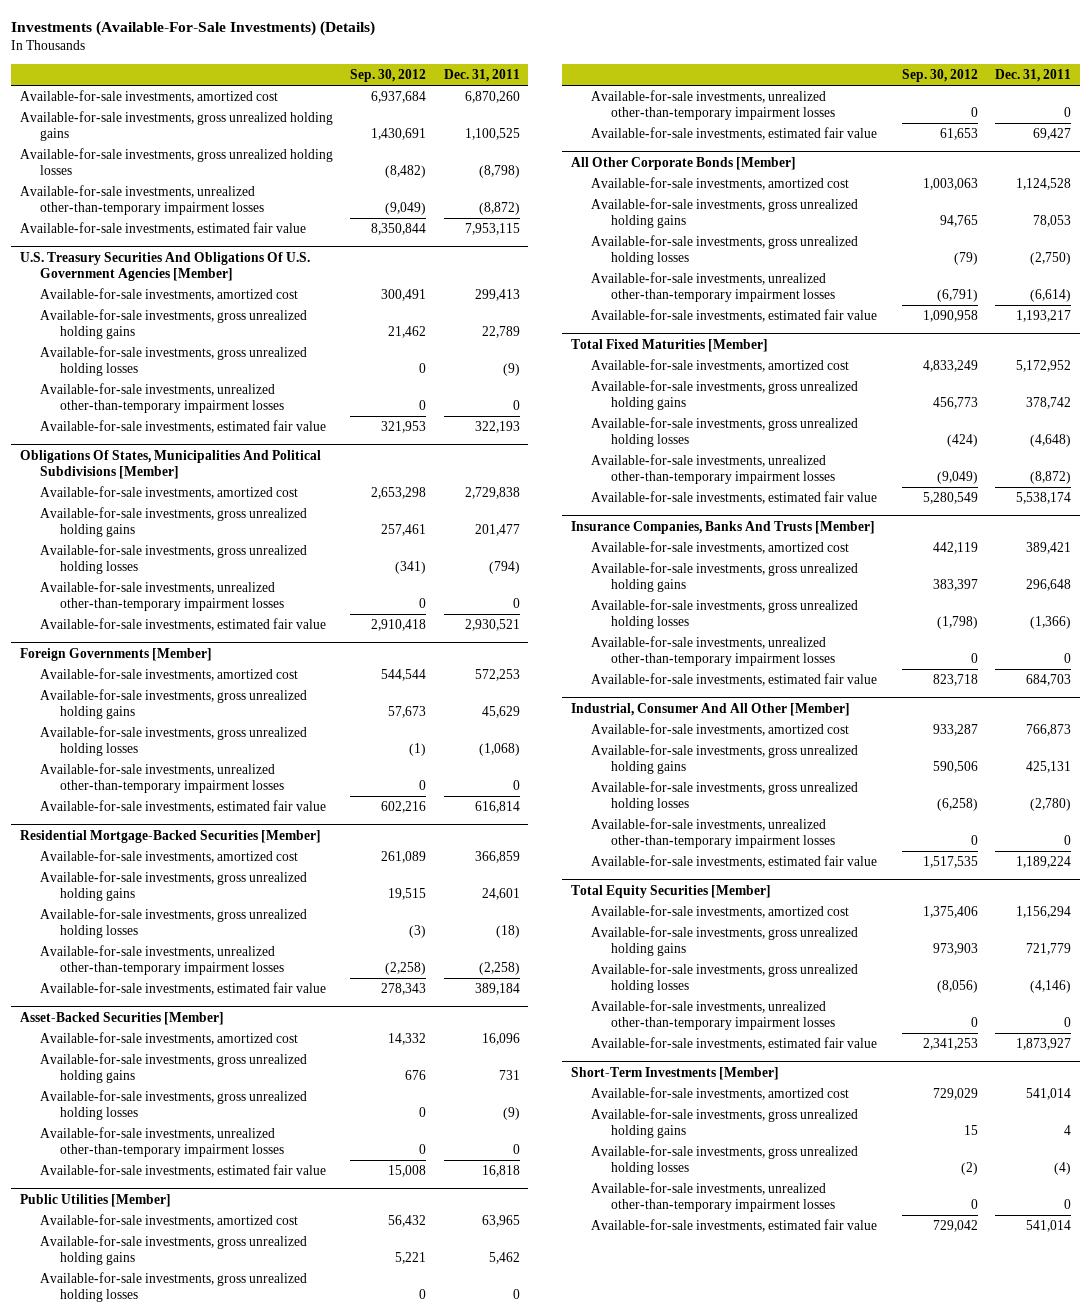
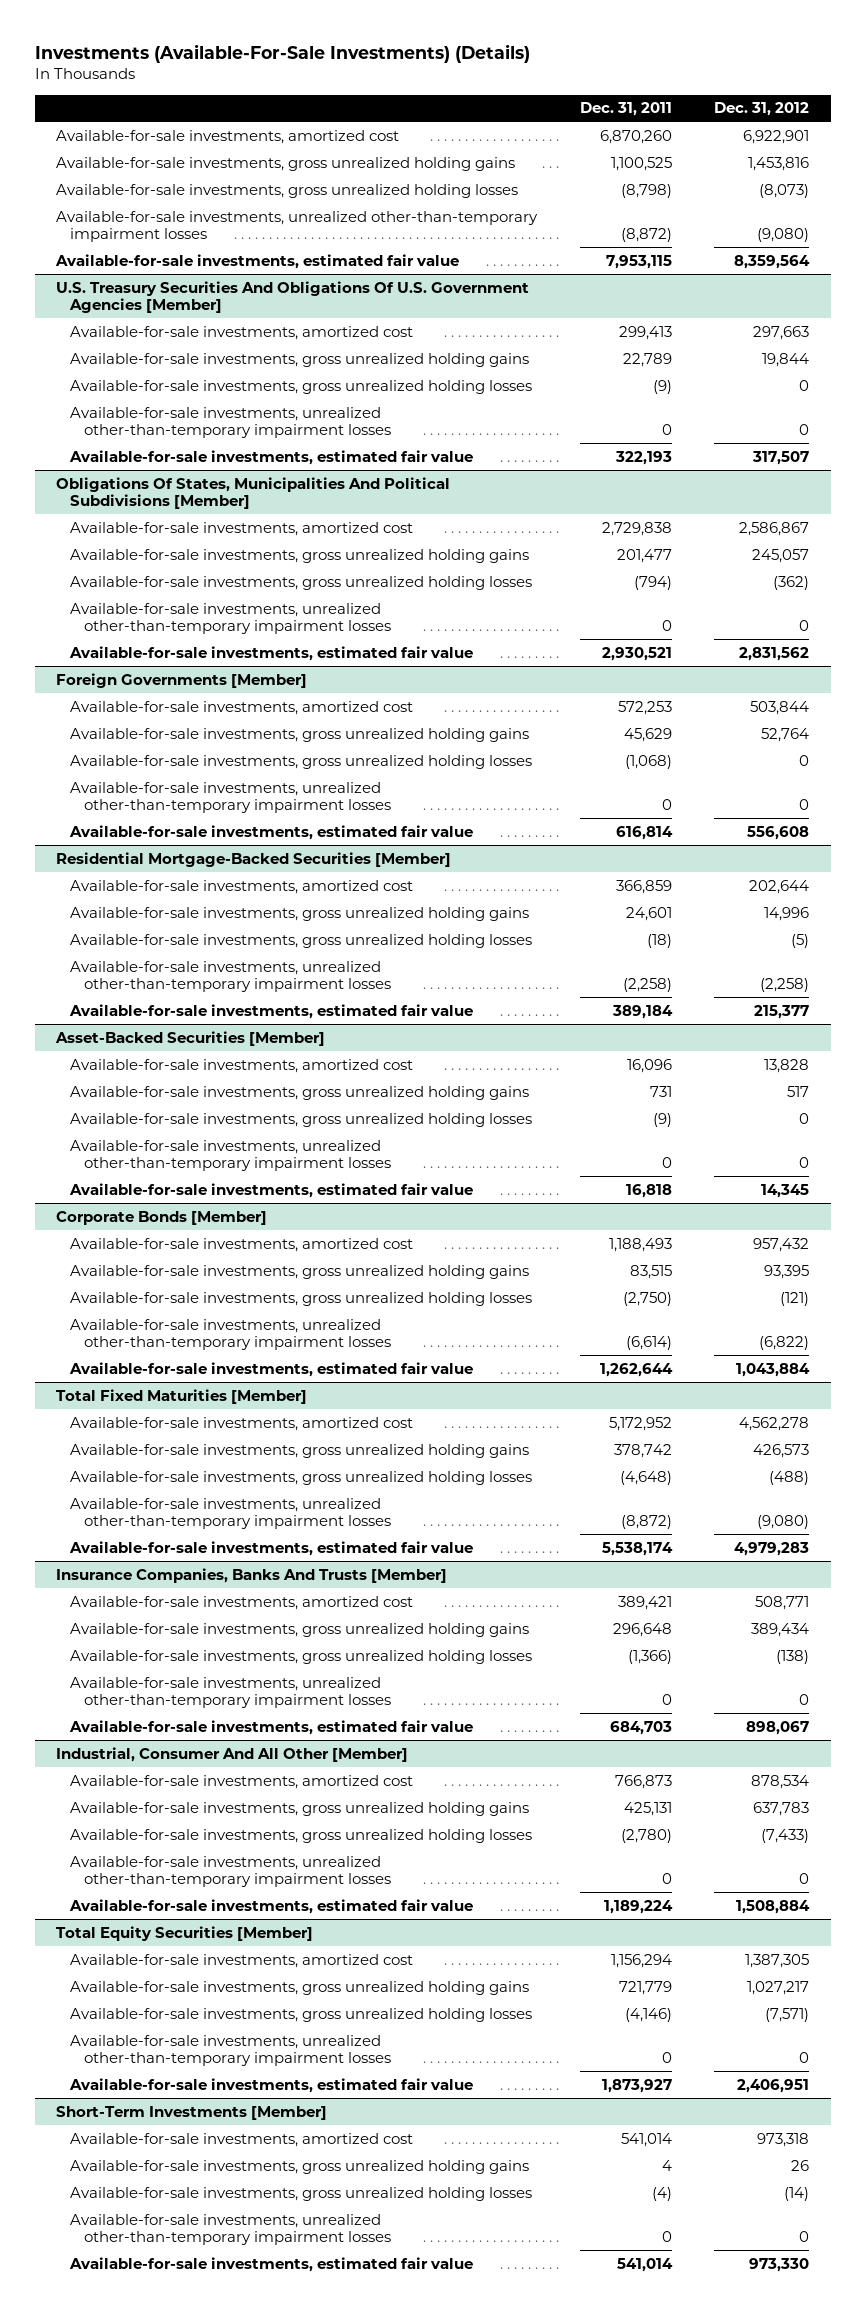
- | Sep. 30, 2012 | Dec. 31, 2011
+ | Dec. 31, 2011 | Dec. 31, 2012
- Public Utilities [Member]
- Available-for-sale investments, amortized cost | 56,432 | 63,965
- Available-for-sale investments, gross unrealized holding gains | 5,221 | 5,462
- Available-for-sale investments, gross unrealized holding losses | 0 | 0
- Available-for-sale investments, unrealized other-than-temporary impairment losses | 0 | 0
- Available-for-sale investments, estimated fair value | 61,653 | 69,427
- All Other Corporate Bonds [Member]
- Available-for-sale investments, amortized cost | 1,003,063 | 1,124,528
- Available-for-sale investments, gross unrealized holding gains | 94,765 | 78,053
+ Corporate Bonds [Member]
+ Available-for-sale investments, amortized cost | 1,188,493 | 957,432
+ Available-for-sale investments, gross unrealized holding gains | 83,515 | 93,395
- Available-for-sale investments, estimated fair value | 1,090,958 | 1,193,217
+ Available-for-sale investments, estimated fair value | 1,262,644 | 1,043,884

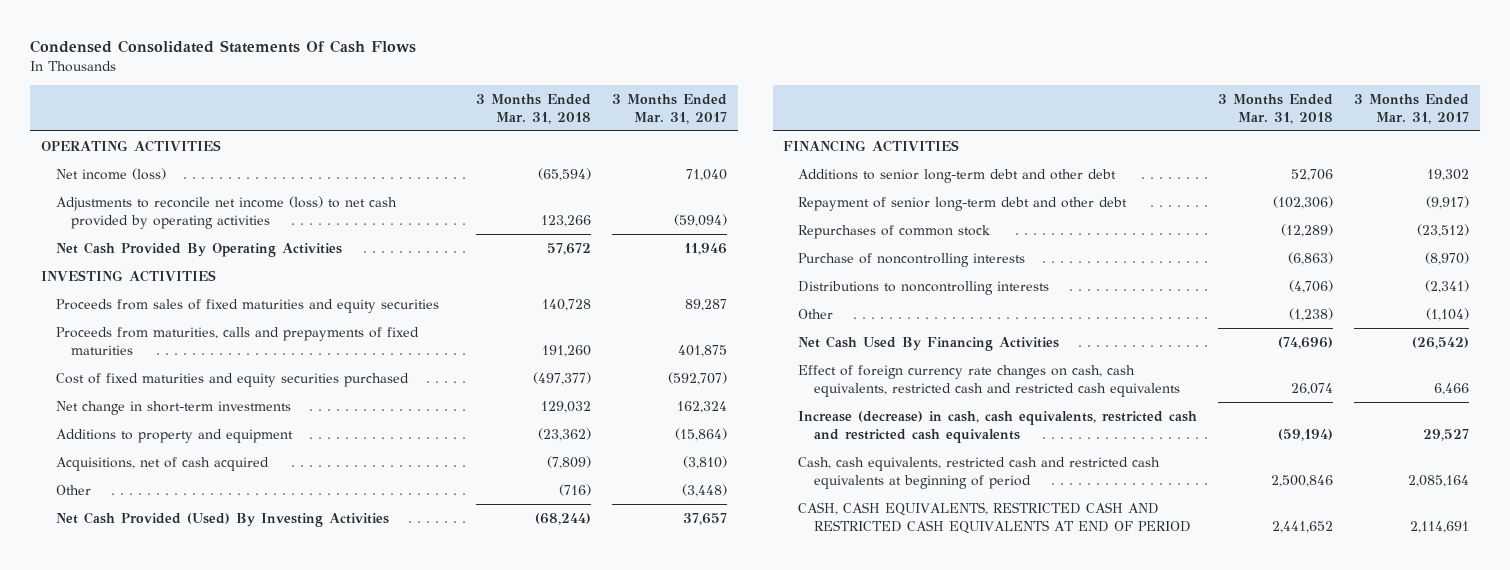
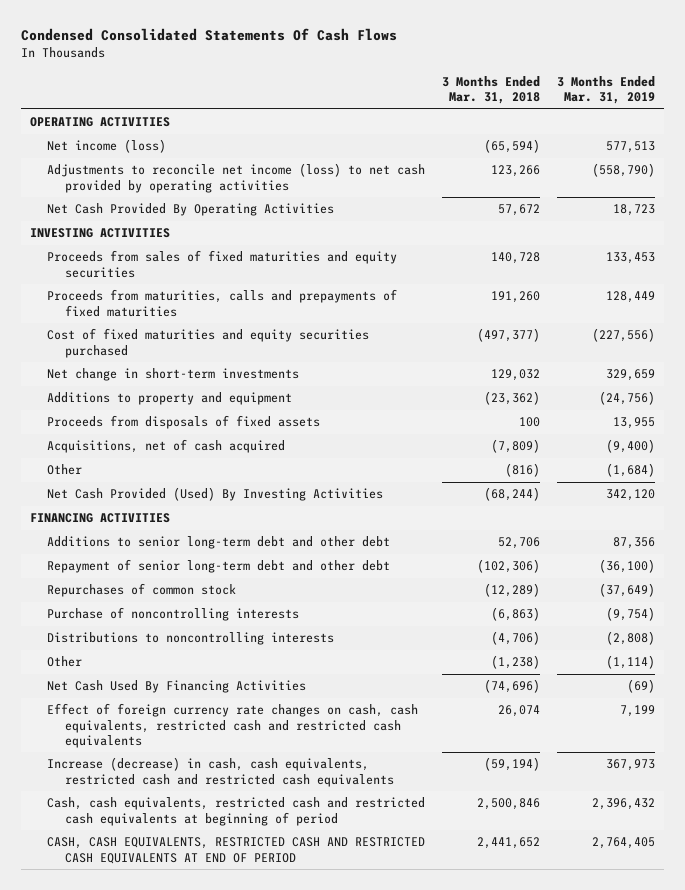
- | 3 Months Ended Mar. 31, 2018 | 3 Months Ended Mar. 31, 2017
+ | 3 Months Ended Mar. 31, 2018 | 3 Months Ended Mar. 31, 2019
+ Proceeds from disposals of fixed assets | 100 | 13,955
- Other | (716) | (3,448)
+ Other | (816) | (1,684)

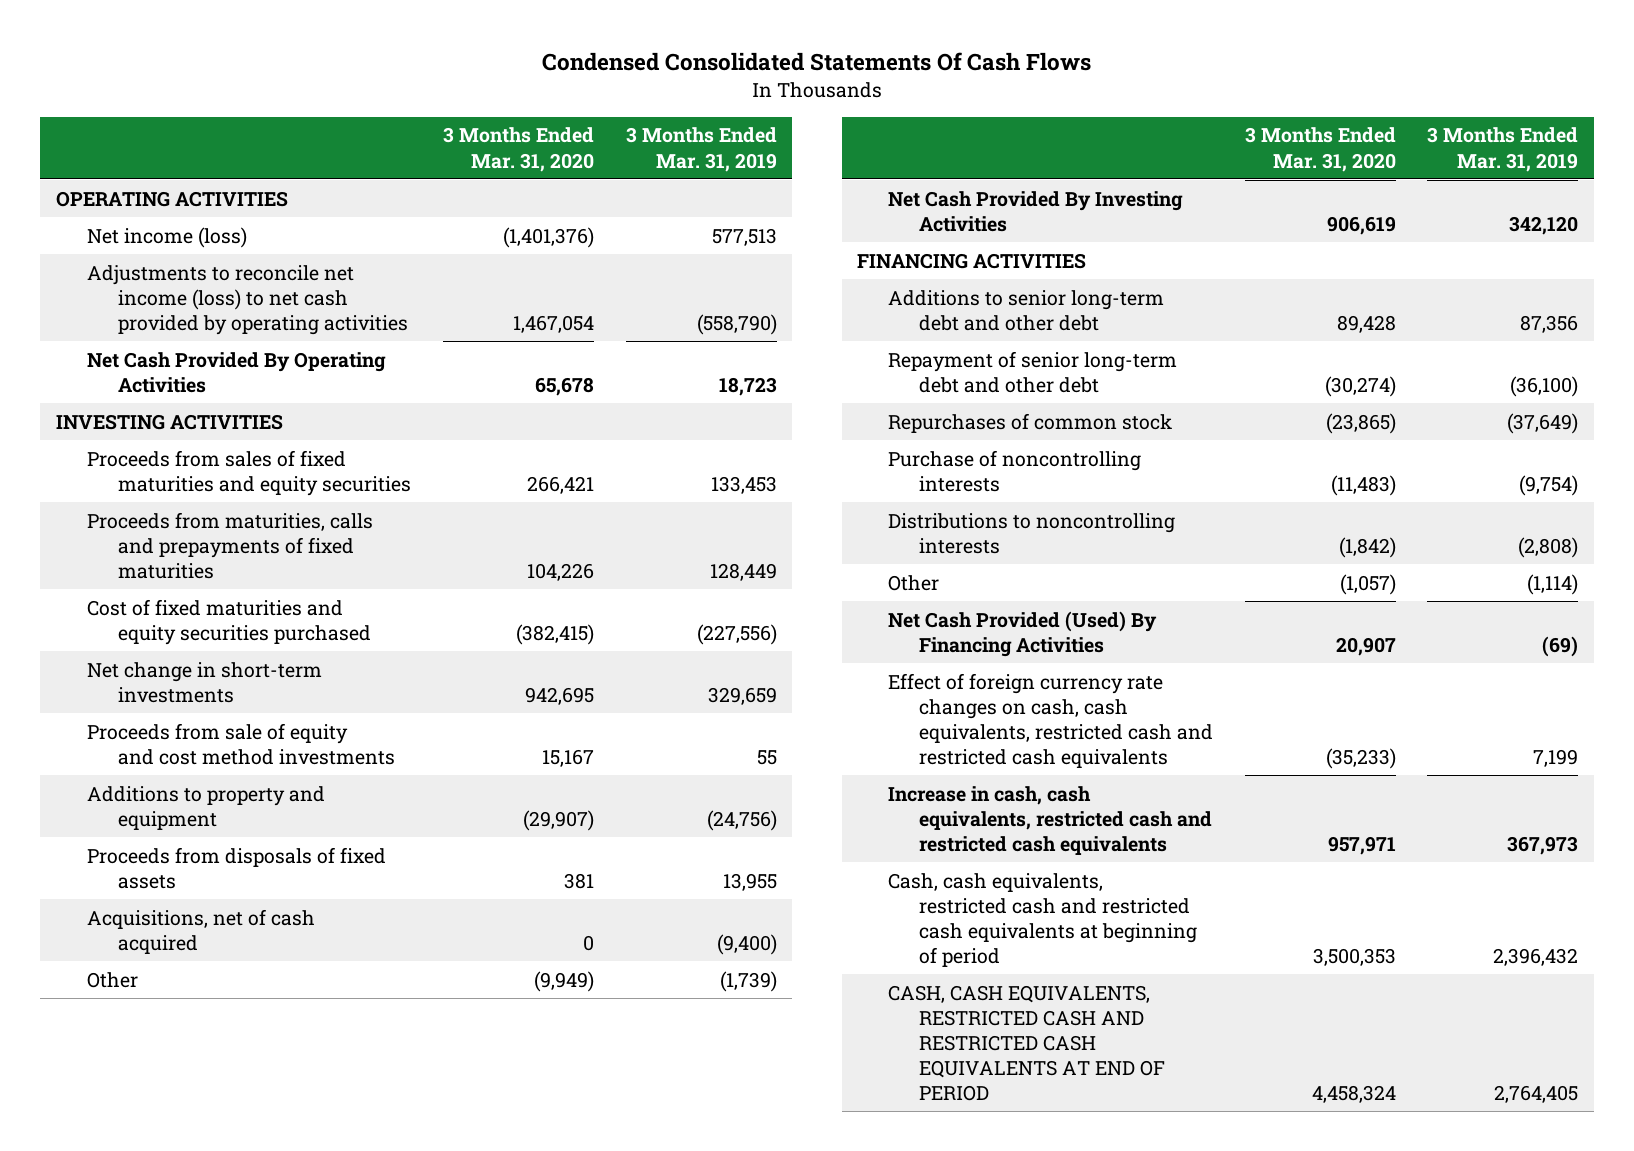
- | 3 Months Ended Mar. 31, 2018 | 3 Months Ended Mar. 31, 2019
+ | 3 Months Ended Mar. 31, 2020 | 3 Months Ended Mar. 31, 2019
+ Proceeds from sale of equity and cost method investments | 15,167 | 55
- Other | (816) | (1,684)
- Net Cash Provided (Used) By Investing Activities | (68,244) | 342,120
+ Other | (9,949) | (1,739)
+ Net Cash Provided By Investing Activities | 906,619 | 342,120
- Net Cash Used By Financing Activities | (74,696) | (69)
+ Net Cash Provided (Used) By Financing Activities | 20,907 | (69)
- Increase (decrease) in cash, cash equivalents, restricted cash and restricted cash equivalents | (59,194) | 367,973
+ Increase in cash, cash equivalents, restricted cash and restricted cash equivalents | 957,971 | 367,973

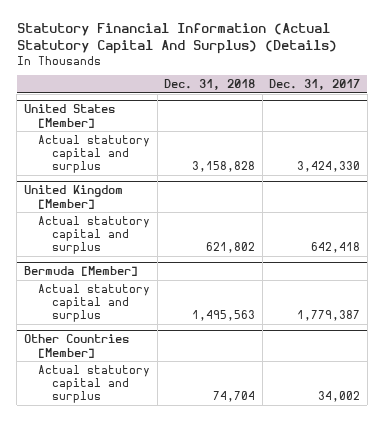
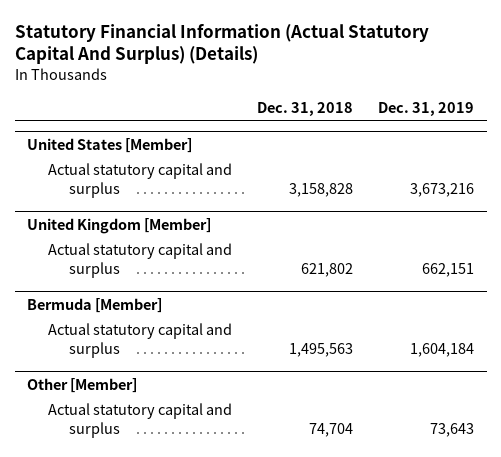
- | Dec. 31, 2018 | Dec. 31, 2017
+ | Dec. 31, 2018 | Dec. 31, 2019
- Other Countries [Member]
+ Other [Member]

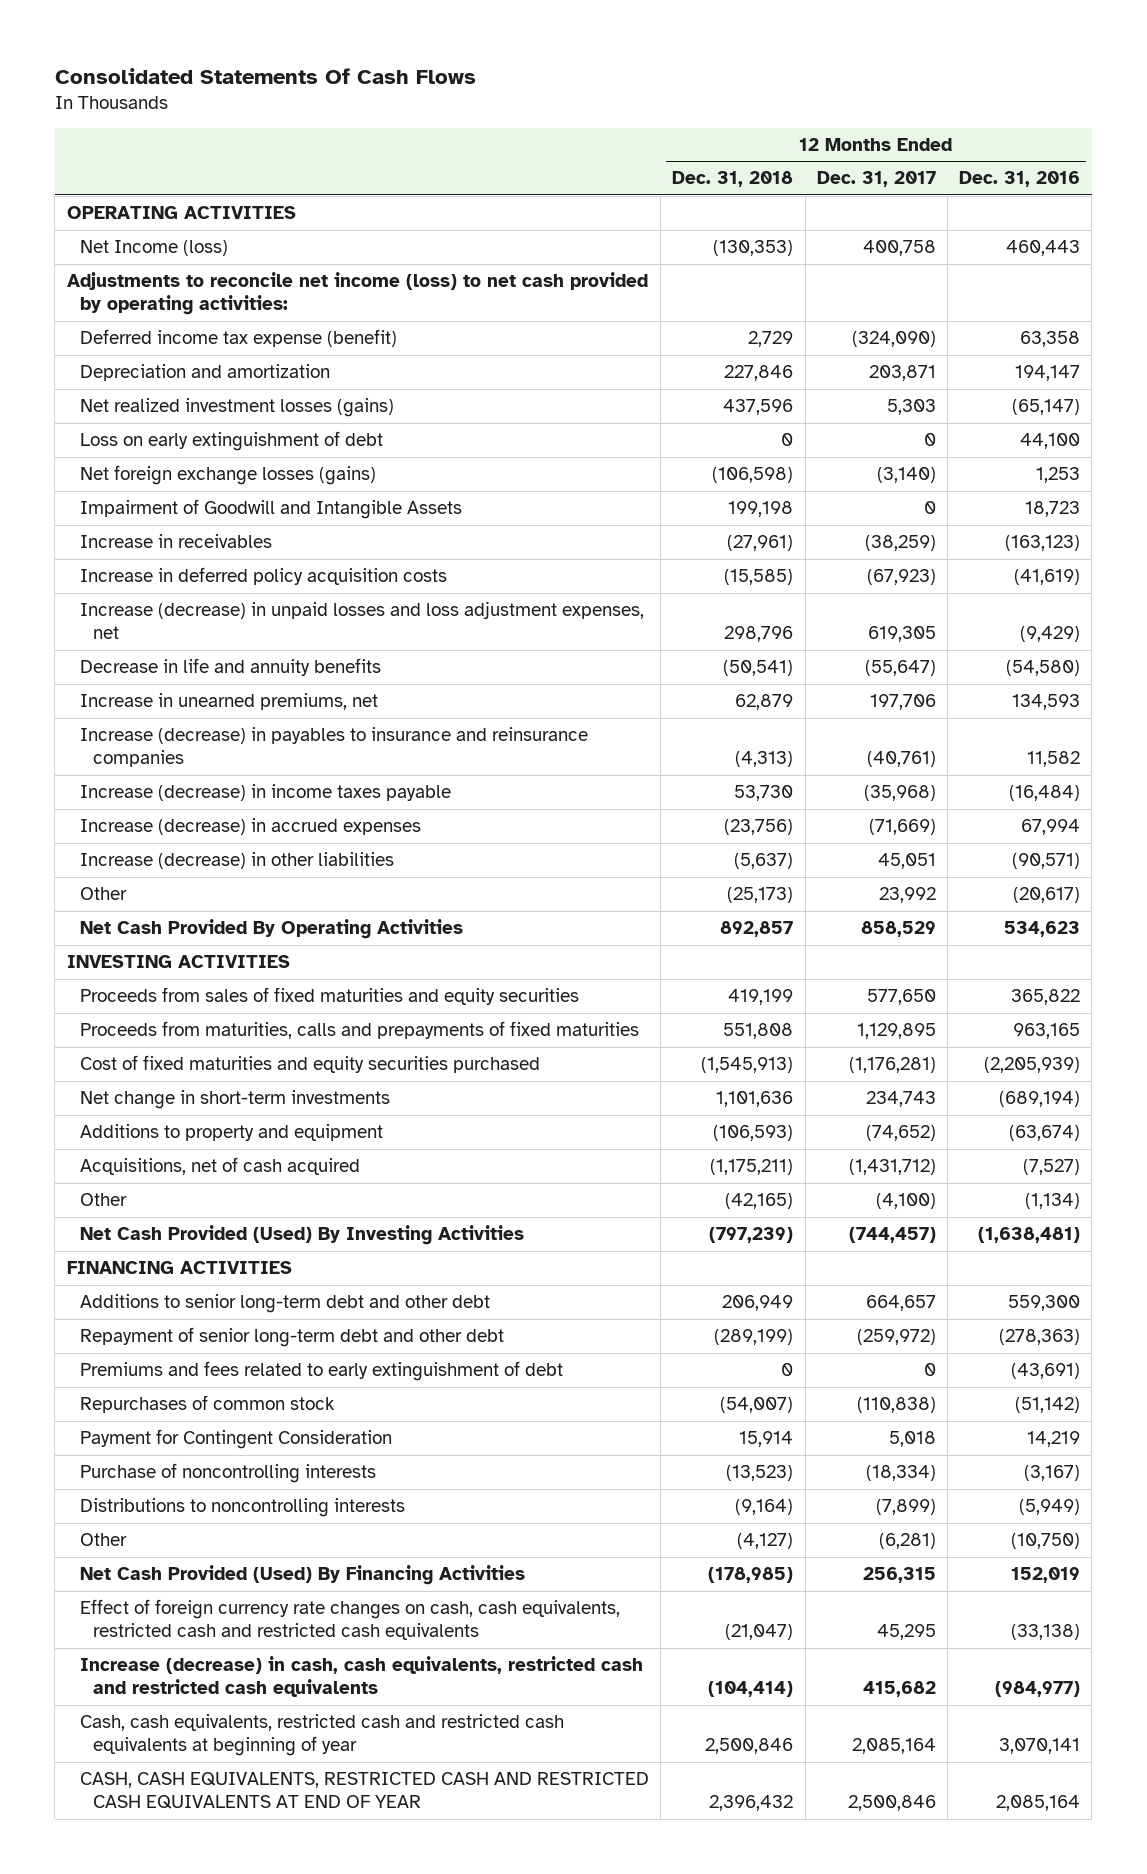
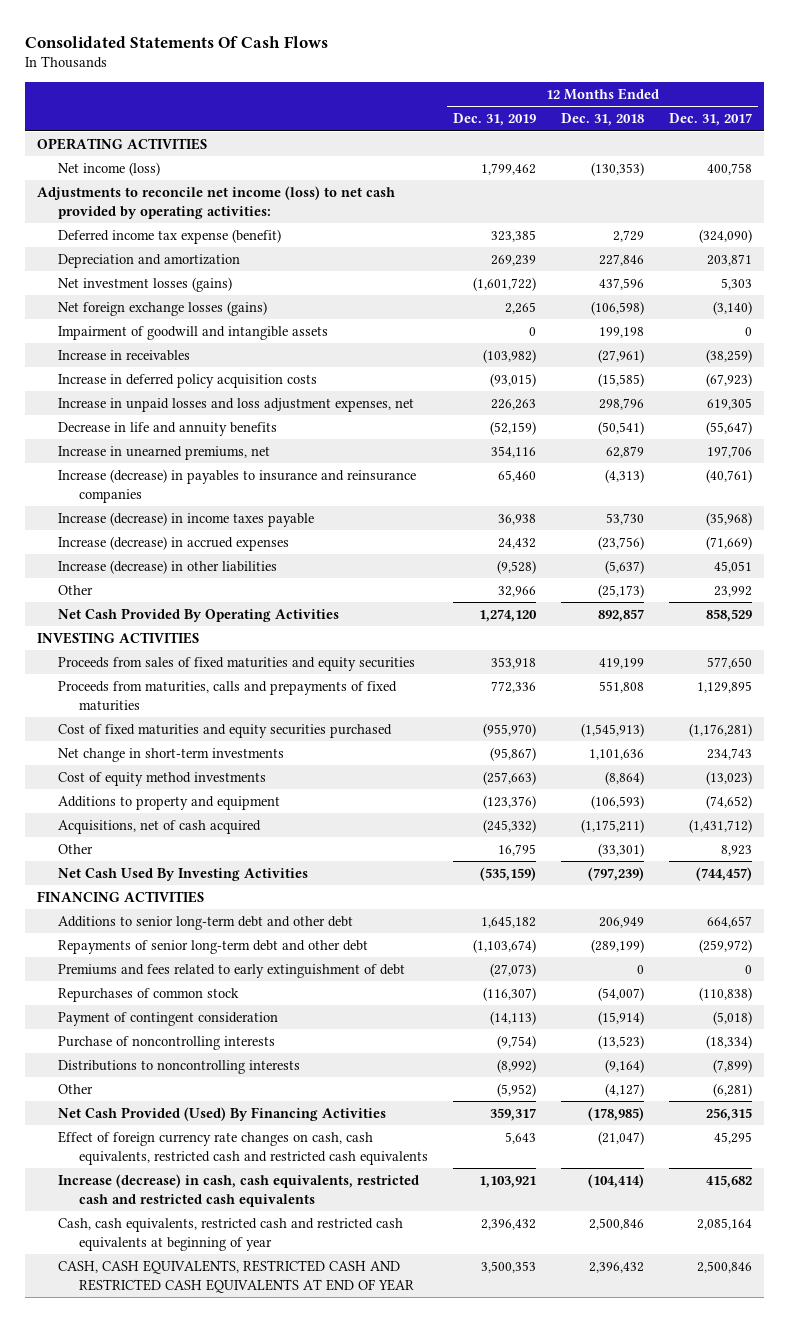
- | 12 Months Ended Dec. 31, 2018 | 12 Months Ended Dec. 31, 2017 | 12 Months Ended Dec. 31, 2016
+ | 12 Months Ended Dec. 31, 2019 | 12 Months Ended Dec. 31, 2018 | 12 Months Ended Dec. 31, 2017
- Net Income (loss) | (130,353) | 400,758 | 460,443
+ Net income (loss) | 1,799,462 | (130,353) | 400,758
- Net realized investment losses (gains) | 437,596 | 5,303 | (65,147)
- Loss on early extinguishment of debt | 0 | 0 | 44,100
+ Net investment losses (gains) | (1,601,722) | 437,596 | 5,303
- Impairment of Goodwill and Intangible Assets | 199,198 | 0 | 18,723
+ Impairment of goodwill and intangible assets | 0 | 199,198 | 0
- Increase (decrease) in unpaid losses and loss adjustment expenses, net | 298,796 | 619,305 | (9,429)
+ Increase in unpaid losses and loss adjustment expenses, net | 226,263 | 298,796 | 619,305
+ Cost of equity method investments | (257,663) | (8,864) | (13,023)
- Other | (42,165) | (4,100) | (1,134)
- Net Cash Provided (Used) By Investing Activities | (797,239) | (744,457) | (1,638,481)
+ Other | 16,795 | (33,301) | 8,923
+ Net Cash Used By Investing Activities | (535,159) | (797,239) | (744,457)
- Repayment of senior long-term debt and other debt | (289,199) | (259,972) | (278,363)
+ Repayments of senior long-term debt and other debt | (1,103,674) | (289,199) | (259,972)
- Payment for Contingent Consideration | 15,914 | 5,018 | 14,219
+ Payment of contingent consideration | (14,113) | (15,914) | (5,018)

